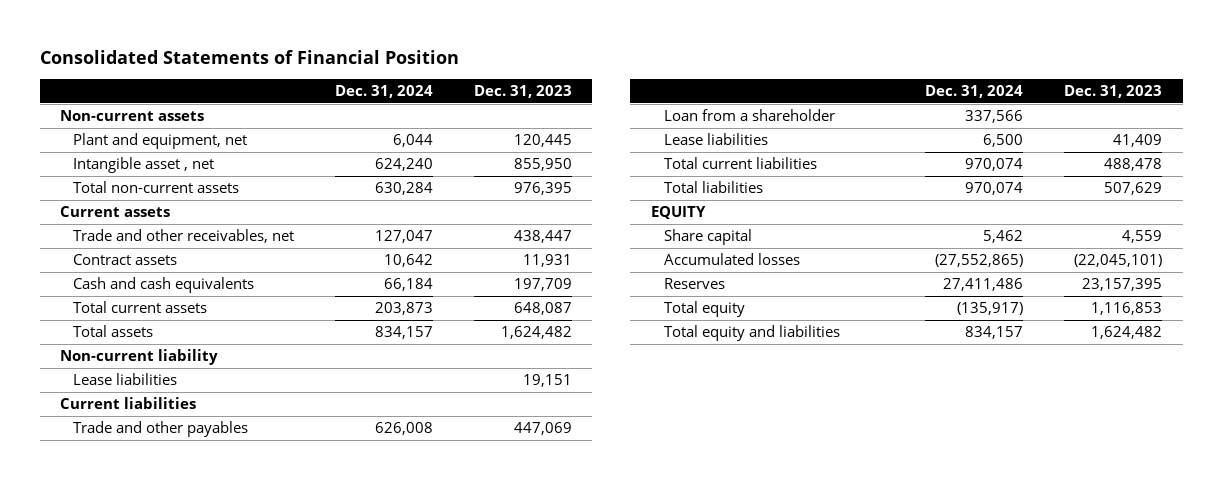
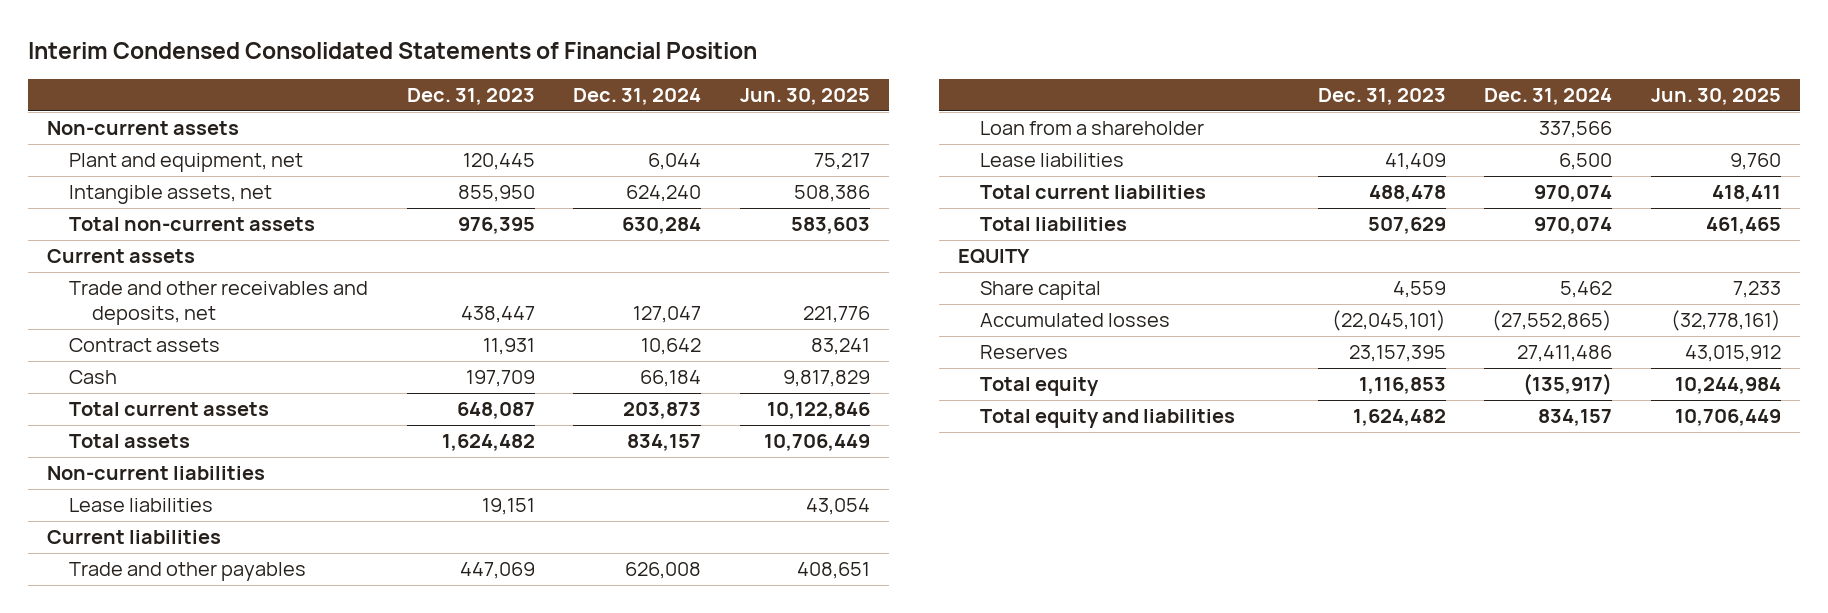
- Consolidated Statements of Financial Position
+ Interim Condensed Consolidated Statements of Financial Position
- | Dec. 31, 2024 | Dec. 31, 2023
+ | Dec. 31, 2023 | Dec. 31, 2024 | Jun. 30, 2025
- Intangible asset , net | 624,240 | 855,950
+ Intangible assets, net | 855,950 | 624,240 | 508,386
- Trade and other receivables, net | 127,047 | 438,447
+ Trade and other receivables and deposits, net | 438,447 | 127,047 | 221,776
- Cash and cash equivalents | 66,184 | 197,709
+ Cash | 197,709 | 66,184 | 9,817,829
- Non-current liability
+ Non-current liabilities

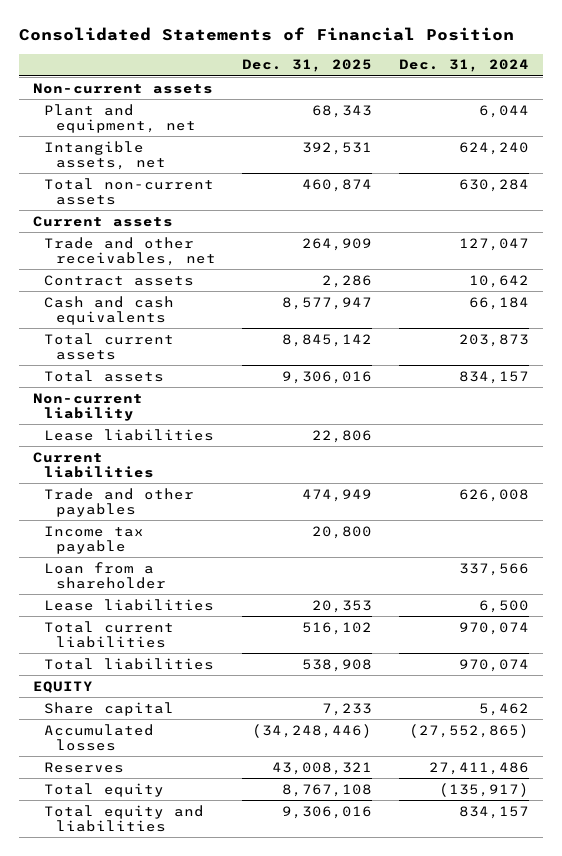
- Interim Condensed Consolidated Statements of Financial Position
+ Consolidated Statements of Financial Position
- | Dec. 31, 2023 | Dec. 31, 2024 | Jun. 30, 2025
+ | Dec. 31, 2025 | Dec. 31, 2024
- Trade and other receivables and deposits, net | 438,447 | 127,047 | 221,776
+ Trade and other receivables, net | 264,909 | 127,047
- Cash | 197,709 | 66,184 | 9,817,829
+ Cash and cash equivalents | 8,577,947 | 66,184
- Non-current liabilities
+ Non-current liability
+ Income tax payable | 20,800 |

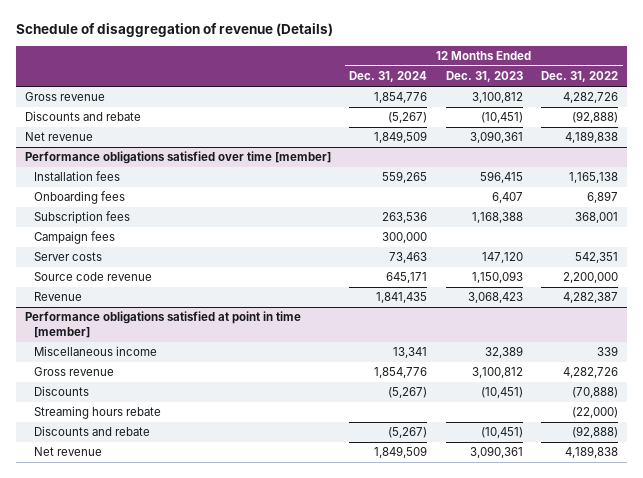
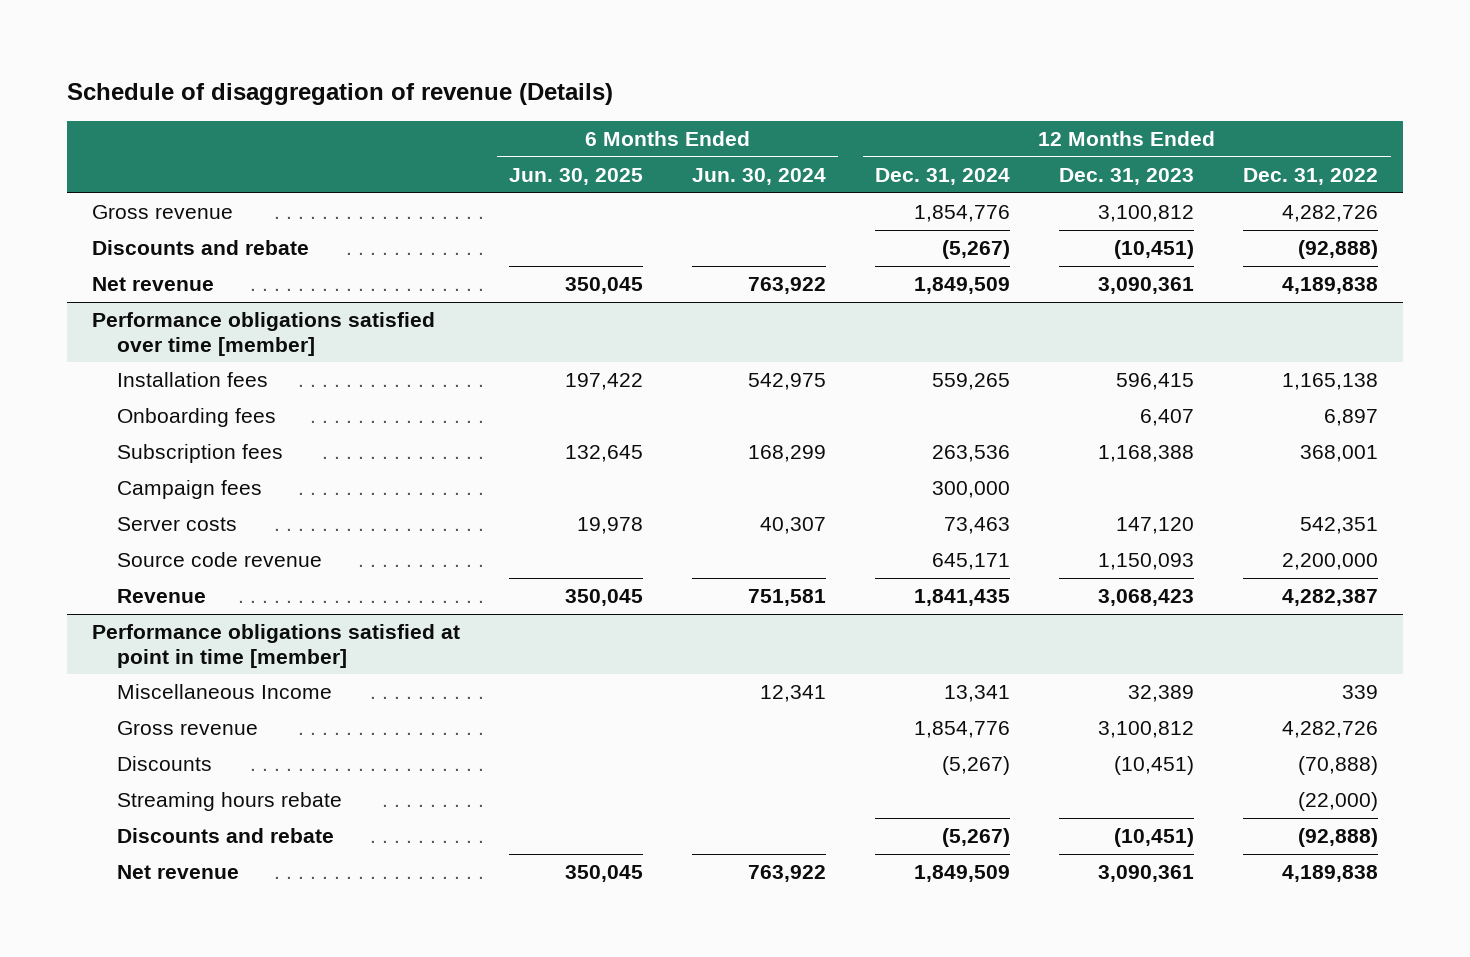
- | 12 Months Ended Dec. 31, 2024 | 12 Months Ended Dec. 31, 2023 | 12 Months Ended Dec. 31, 2022
+ | 6 Months Ended Jun. 30, 2025 | 6 Months Ended Jun. 30, 2024 | 12 Months Ended Dec. 31, 2024 | 12 Months Ended Dec. 31, 2023 | 12 Months Ended Dec. 31, 2022
@ Performance obligations satisfied at point in time [member]
- Miscellaneous income | 13,341 | 32,389 | 339
+ Miscellaneous Income | | 12,341 | 13,341 | 32,389 | 339

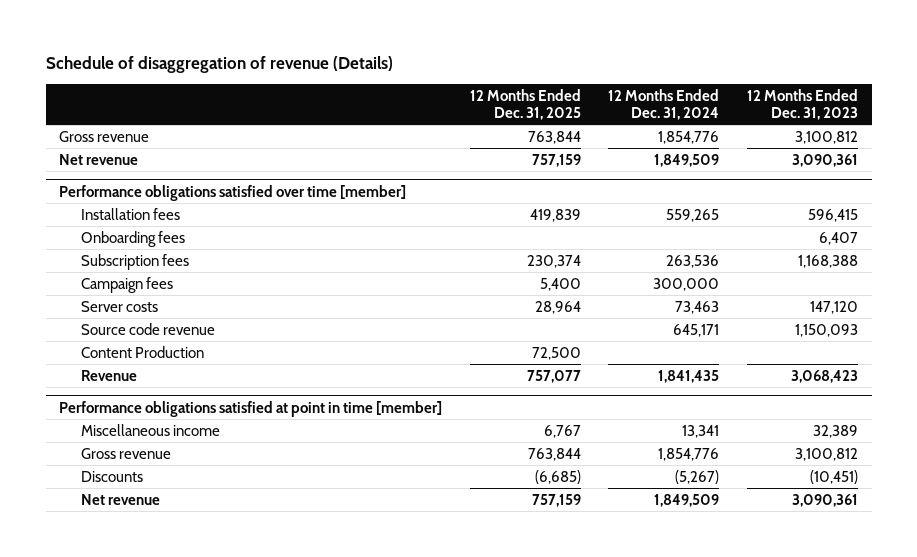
- | 6 Months Ended Jun. 30, 2025 | 6 Months Ended Jun. 30, 2024 | 12 Months Ended Dec. 31, 2024 | 12 Months Ended Dec. 31, 2023 | 12 Months Ended Dec. 31, 2022
+ | 12 Months Ended Dec. 31, 2025 | 12 Months Ended Dec. 31, 2024 | 12 Months Ended Dec. 31, 2023
- Discounts and rebate | | | (5,267) | (10,451) | (92,888)
@ Performance obligations satisfied over time [member]
+ Content Production | 72,500 | |
@ Performance obligations satisfied at point in time [member]
- Miscellaneous Income | | 12,341 | 13,341 | 32,389 | 339
+ Miscellaneous income | 6,767 | 13,341 | 32,389
- Streaming hours rebate | | | | | (22,000)
- Discounts and rebate | | | (5,267) | (10,451) | (92,888)

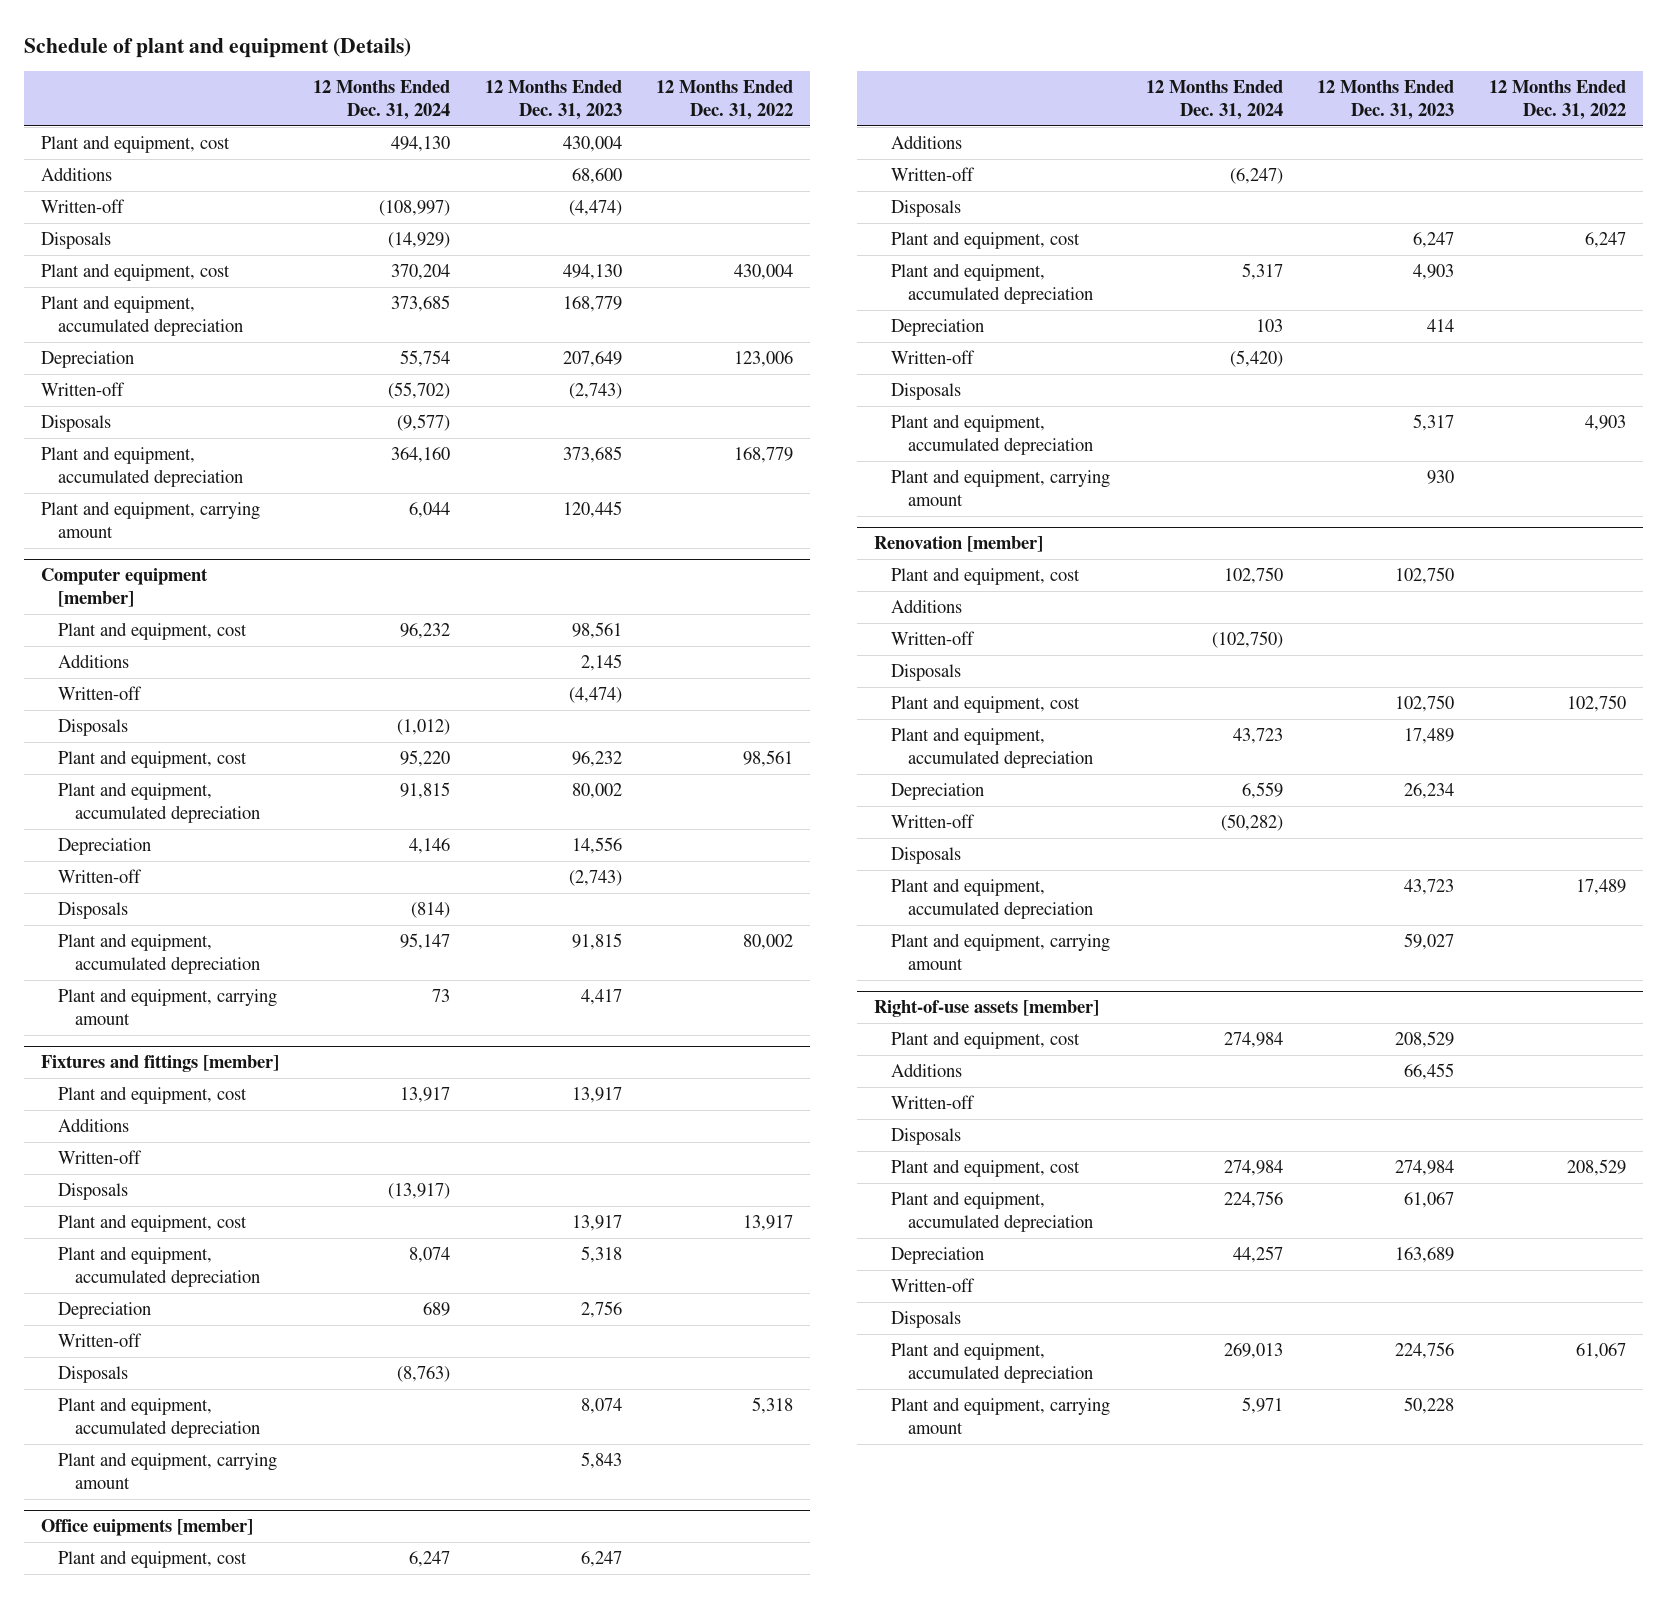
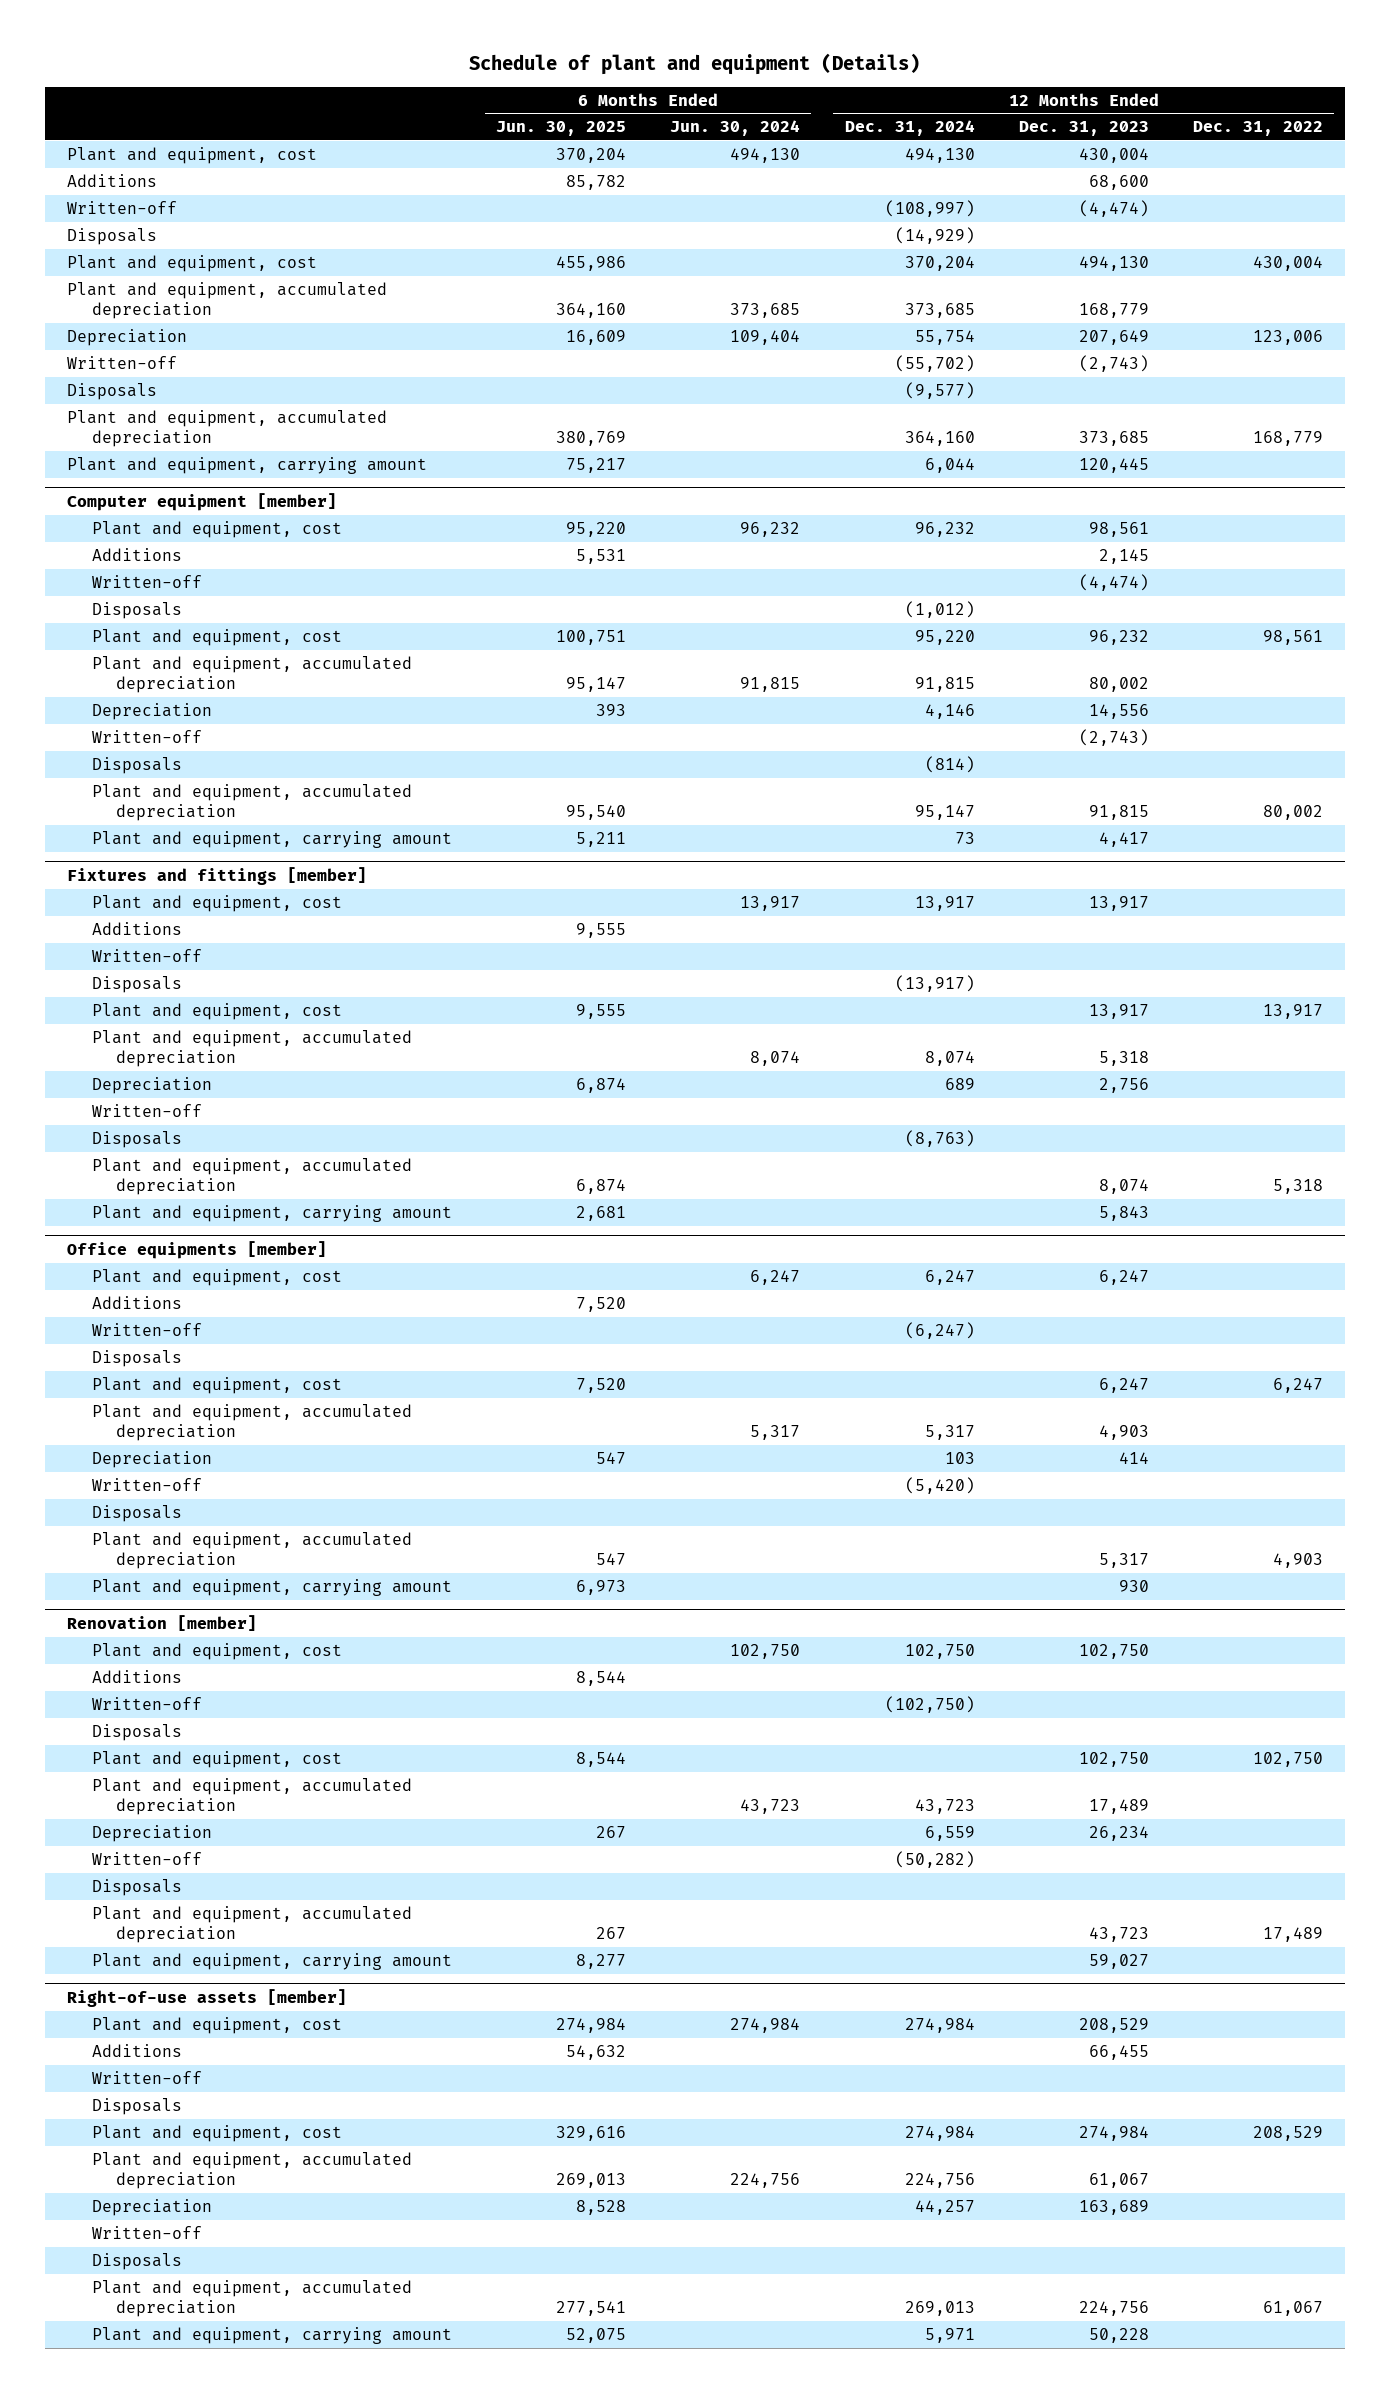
- | 12 Months Ended Dec. 31, 2024 | 12 Months Ended Dec. 31, 2023 | 12 Months Ended Dec. 31, 2022
+ | 6 Months Ended Jun. 30, 2025 | 6 Months Ended Jun. 30, 2024 | 12 Months Ended Dec. 31, 2024 | 12 Months Ended Dec. 31, 2023 | 12 Months Ended Dec. 31, 2022
- Office euipments [member]
+ Office equipments [member]

